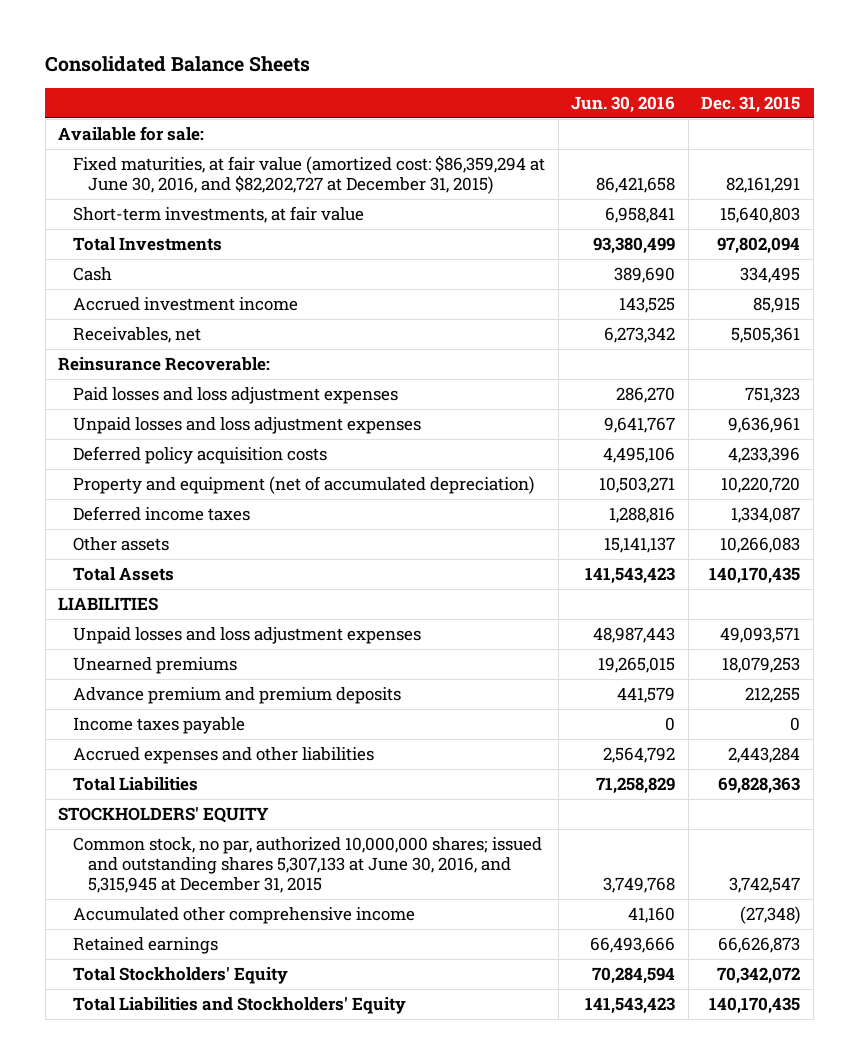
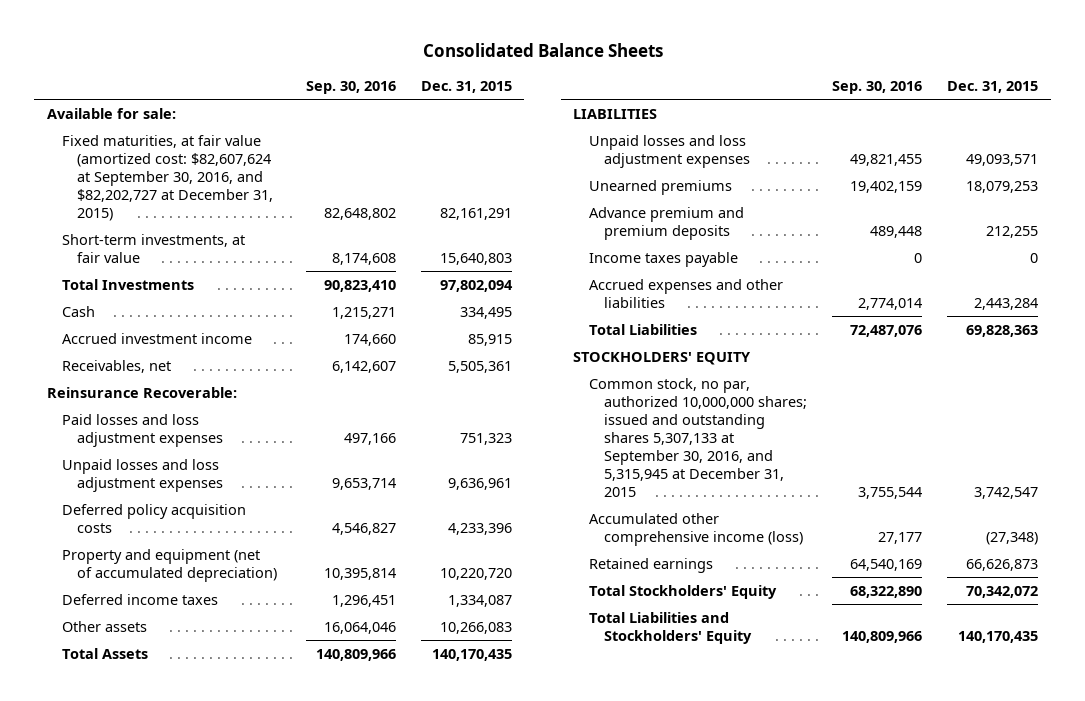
- | Jun. 30, 2016 | Dec. 31, 2015
+ | Sep. 30, 2016 | Dec. 31, 2015
- Fixed maturities, at fair value (amortized cost: $86,359,294 at June 30, 2016, and $82,202,727 at December 31, 2015) | 86,421,658 | 82,161,291
+ Fixed maturities, at fair value (amortized cost: $82,607,624 at September 30, 2016, and $82,202,727 at December 31, 2015) | 82,648,802 | 82,161,291
- Common stock, no par, authorized 10,000,000 shares; issued and outstanding shares 5,307,133 at June 30, 2016, and 5,315,945 at December 31, 2015 | 3,749,768 | 3,742,547
- Accumulated other comprehensive income | 41,160 | (27,348)
+ Common stock, no par, authorized 10,000,000 shares; issued and outstanding shares 5,307,133 at September 30, 2016, and 5,315,945 at December 31, 2015 | 3,755,544 | 3,742,547
+ Accumulated other comprehensive income (loss) | 27,177 | (27,348)

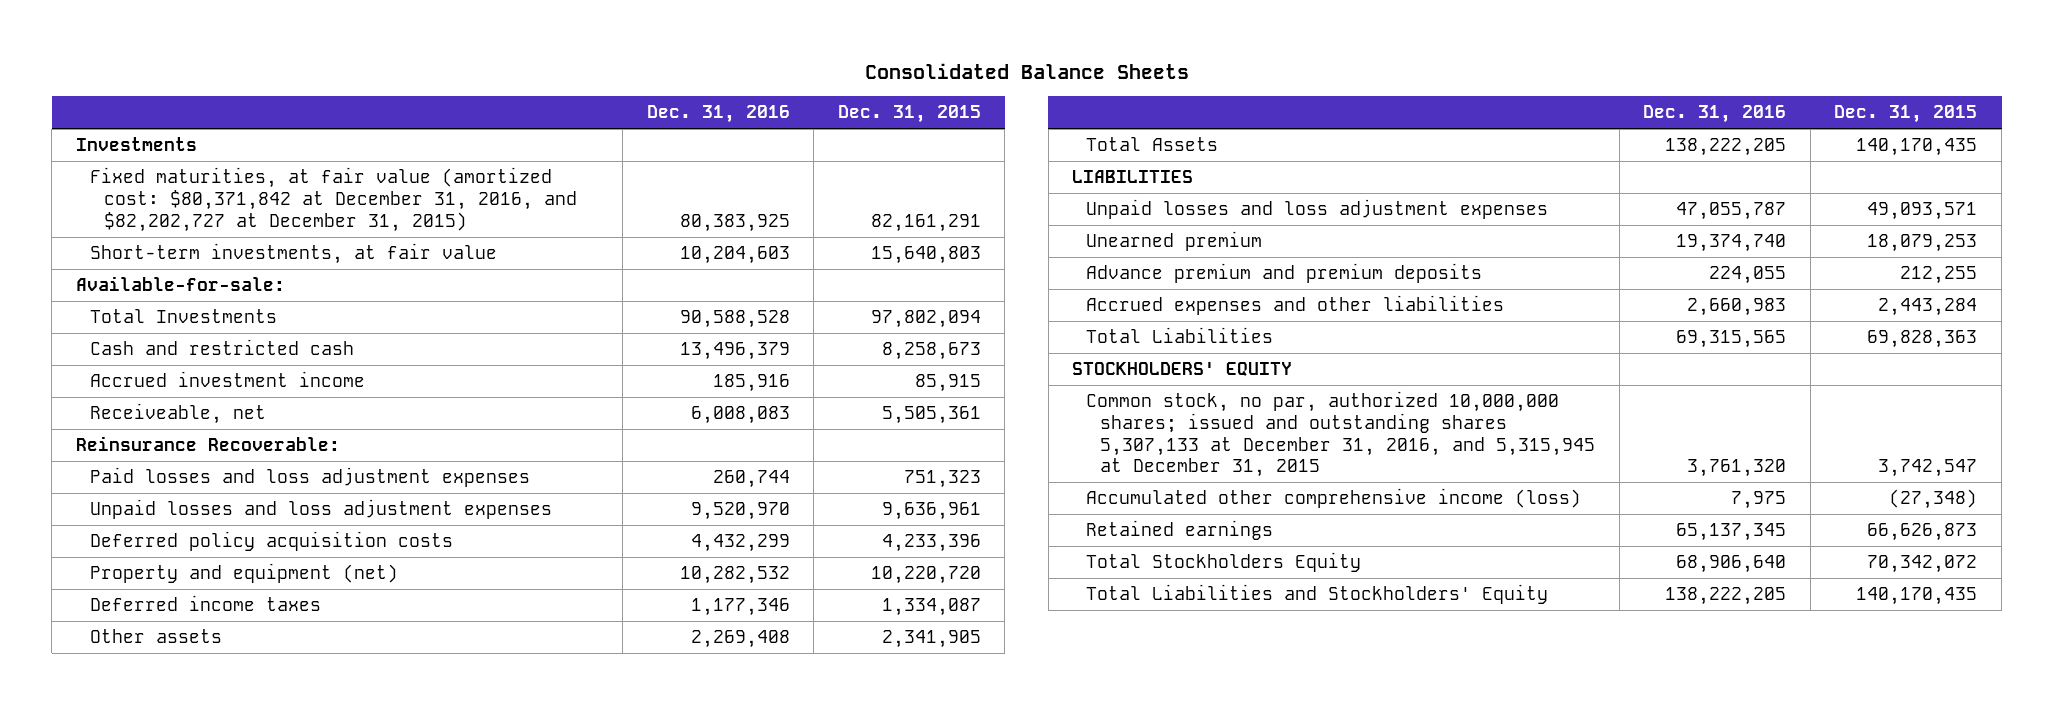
- | Sep. 30, 2016 | Dec. 31, 2015
+ | Dec. 31, 2016 | Dec. 31, 2015
- Available for sale:
- Fixed maturities, at fair value (amortized cost: $82,607,624 at September 30, 2016, and $82,202,727 at December 31, 2015) | 82,648,802 | 82,161,291
+ Investments
+ Fixed maturities, at fair value (amortized cost: $80,371,842 at December 31, 2016, and $82,202,727 at December 31, 2015) | 80,383,925 | 82,161,291
+ Available-for-sale:
- Cash | 1,215,271 | 334,495
+ Cash and restricted cash | 13,496,379 | 8,258,673
- Receivables, net | 6,142,607 | 5,505,361
+ Receiveable, net | 6,008,083 | 5,505,361
- Property and equipment (net of accumulated depreciation) | 10,395,814 | 10,220,720
+ Property and equipment (net) | 10,282,532 | 10,220,720
- Other assets | 16,064,046 | 10,266,083
+ Other assets | 2,269,408 | 2,341,905
- Unearned premiums | 19,402,159 | 18,079,253
+ Unearned premium | 19,374,740 | 18,079,253
- Income taxes payable | 0 | 0
- Common stock, no par, authorized 10,000,000 shares; issued and outstanding shares 5,307,133 at September 30, 2016, and 5,315,945 at December 31, 2015 | 3,755,544 | 3,742,547
+ Common stock, no par, authorized 10,000,000 shares; issued and outstanding shares 5,307,133 at December 31, 2016, and 5,315,945 at December 31, 2015 | 3,761,320 | 3,742,547
- Total Stockholders' Equity | 68,322,890 | 70,342,072
+ Total Stockholders Equity | 68,906,640 | 70,342,072

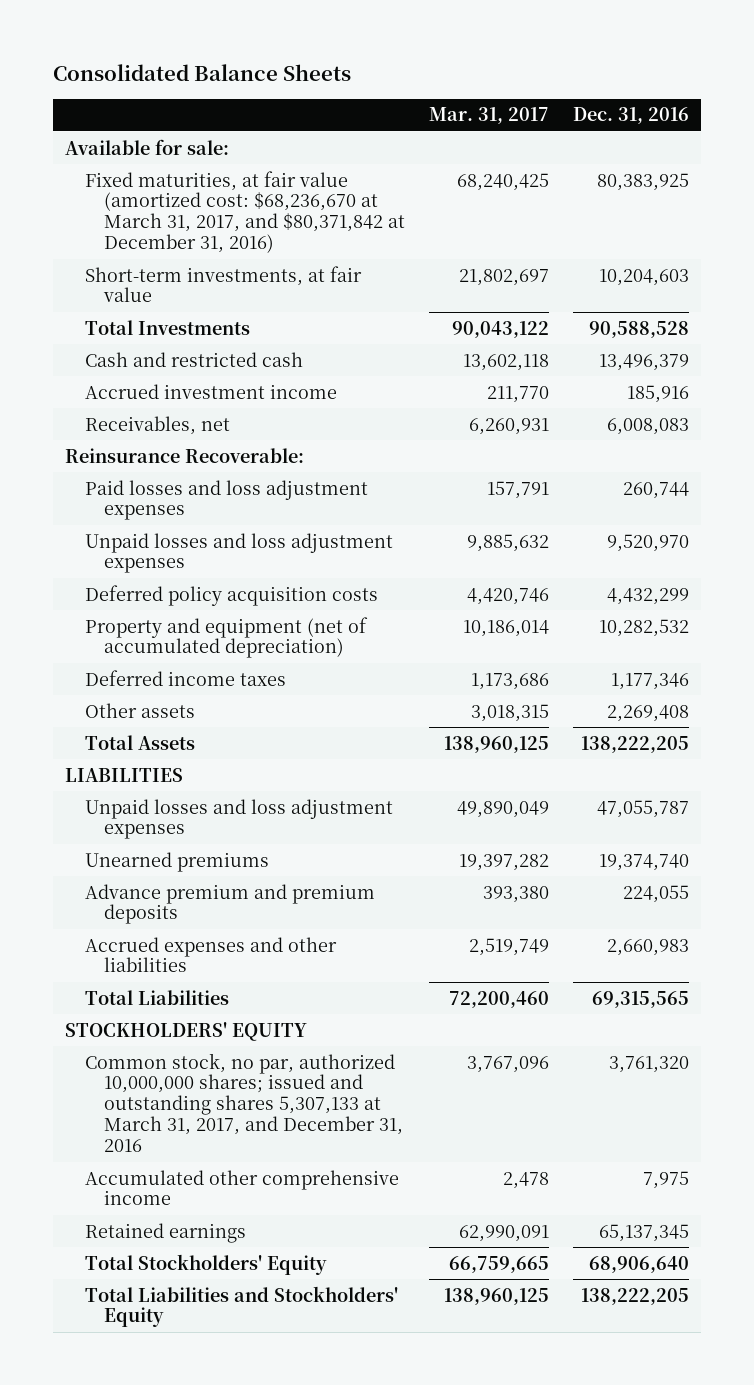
- | Dec. 31, 2016 | Dec. 31, 2015
+ | Mar. 31, 2017 | Dec. 31, 2016
- Investments
- Fixed maturities, at fair value (amortized cost: $80,371,842 at December 31, 2016, and $82,202,727 at December 31, 2015) | 80,383,925 | 82,161,291
+ Available for sale:
+ Fixed maturities, at fair value (amortized cost: $68,236,670 at March 31, 2017, and $80,371,842 at December 31, 2016) | 68,240,425 | 80,383,925
- Available-for-sale:
- Receiveable, net | 6,008,083 | 5,505,361
+ Receivables, net | 6,260,931 | 6,008,083
- Property and equipment (net) | 10,282,532 | 10,220,720
+ Property and equipment (net of accumulated depreciation) | 10,186,014 | 10,282,532
- Unearned premium | 19,374,740 | 18,079,253
+ Unearned premiums | 19,397,282 | 19,374,740
- Common stock, no par, authorized 10,000,000 shares; issued and outstanding shares 5,307,133 at December 31, 2016, and 5,315,945 at December 31, 2015 | 3,761,320 | 3,742,547
- Accumulated other comprehensive income (loss) | 7,975 | (27,348)
+ Common stock, no par, authorized 10,000,000 shares; issued and outstanding shares 5,307,133 at March 31, 2017, and December 31, 2016 | 3,767,096 | 3,761,320
+ Accumulated other comprehensive income | 2,478 | 7,975
- Total Stockholders Equity | 68,906,640 | 70,342,072
+ Total Stockholders' Equity | 66,759,665 | 68,906,640

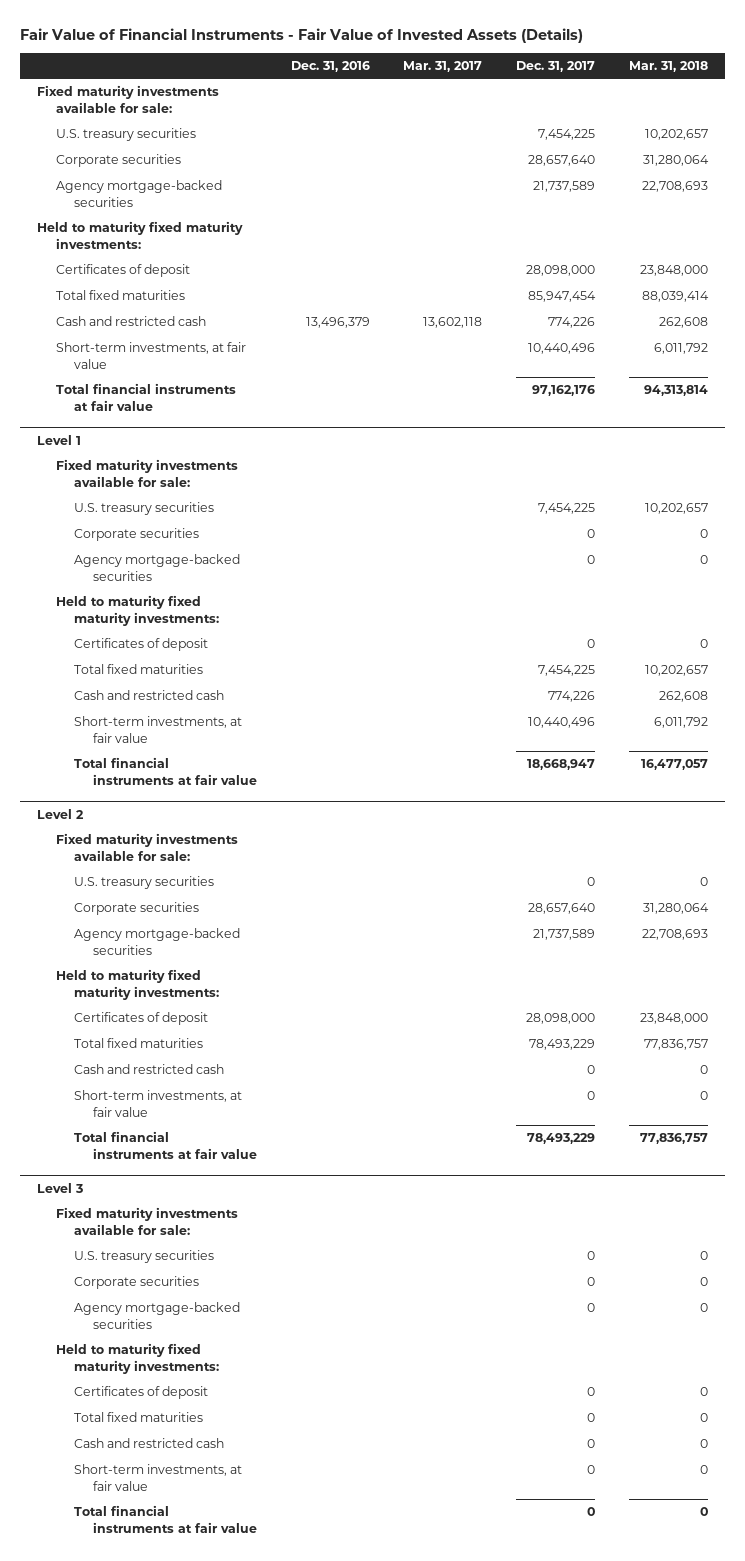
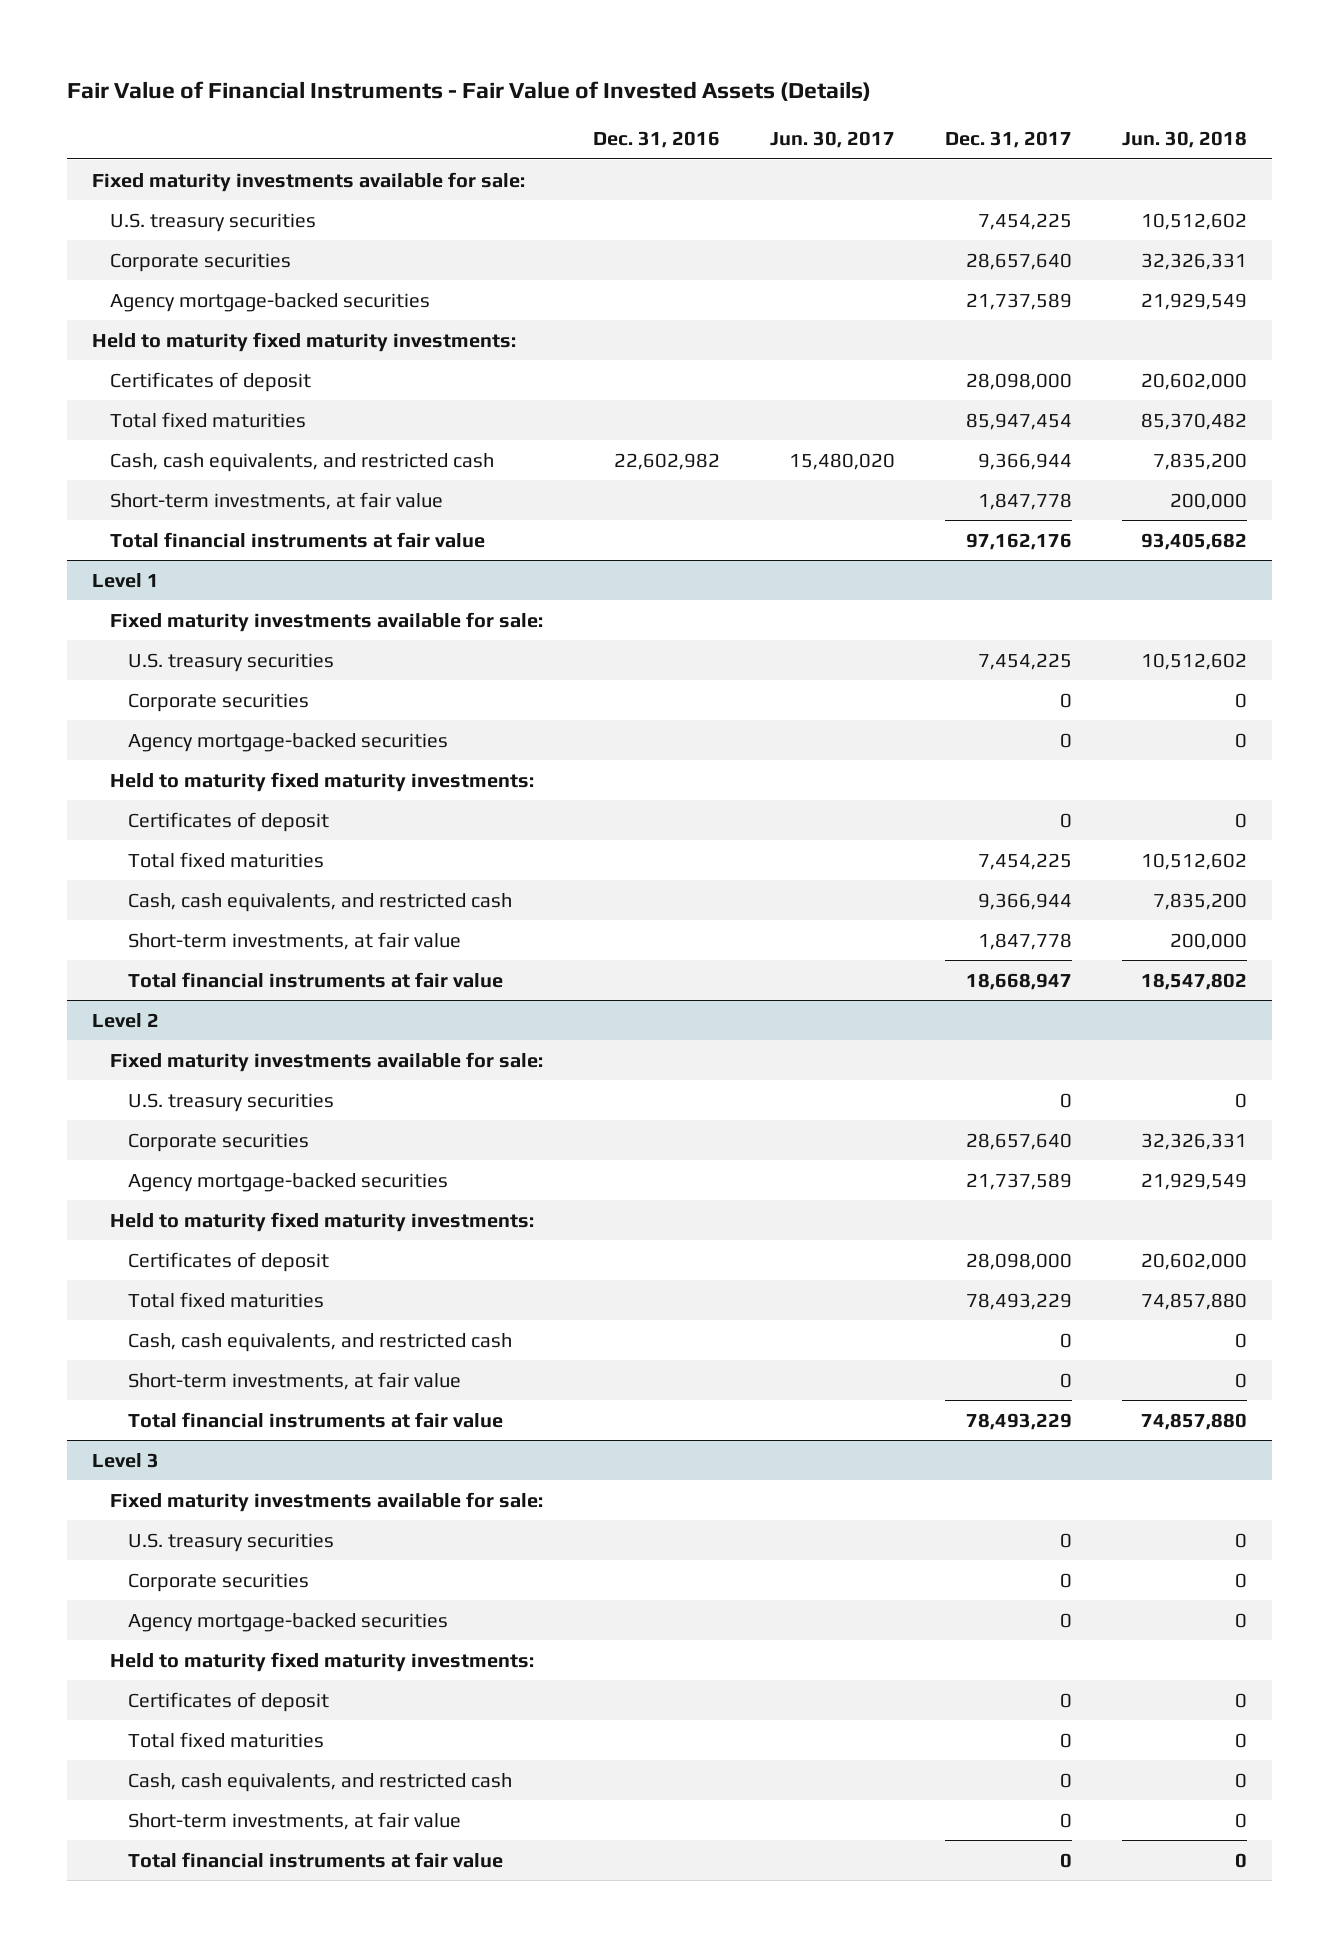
- | Dec. 31, 2016 | Mar. 31, 2017 | Dec. 31, 2017 | Mar. 31, 2018
+ | Dec. 31, 2016 | Jun. 30, 2017 | Dec. 31, 2017 | Jun. 30, 2018
- Cash and restricted cash | 13,496,379 | 13,602,118 | 774,226 | 262,608
- Short-term investments, at fair value | | | 10,440,496 | 6,011,792
+ Cash, cash equivalents, and restricted cash | 22,602,982 | 15,480,020 | 9,366,944 | 7,835,200
+ Short-term investments, at fair value | | | 1,847,778 | 200,000
@ Level 1
- Cash and restricted cash | | | 774,226 | 262,608
- Short-term investments, at fair value | | | 10,440,496 | 6,011,792
+ Cash, cash equivalents, and restricted cash | | | 9,366,944 | 7,835,200
+ Short-term investments, at fair value | | | 1,847,778 | 200,000
@ Level 2
- Cash and restricted cash | | | 0 | 0
+ Cash, cash equivalents, and restricted cash | | | 0 | 0
@ Level 3
- Cash and restricted cash | | | 0 | 0
+ Cash, cash equivalents, and restricted cash | | | 0 | 0

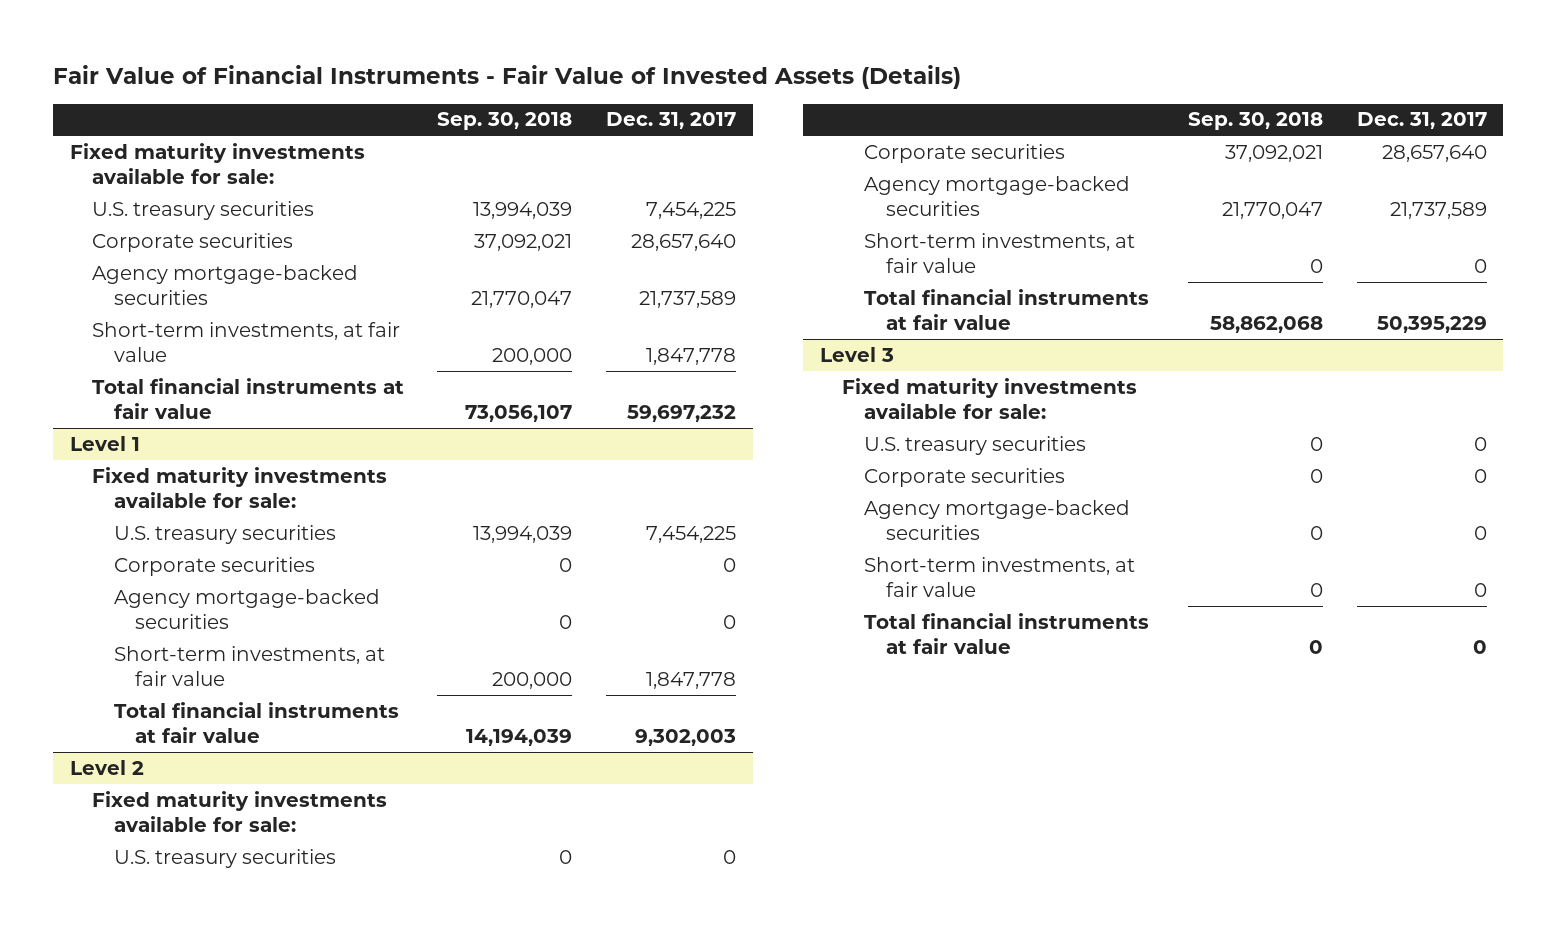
- | Dec. 31, 2016 | Jun. 30, 2017 | Dec. 31, 2017 | Jun. 30, 2018
+ | Sep. 30, 2018 | Dec. 31, 2017
- Held to maturity fixed maturity investments:
- Certificates of deposit | | | 28,098,000 | 20,602,000
- Total fixed maturities | | | 85,947,454 | 85,370,482
- Cash, cash equivalents, and restricted cash | 22,602,982 | 15,480,020 | 9,366,944 | 7,835,200
- Total financial instruments at fair value | | | 97,162,176 | 93,405,682
+ Total financial instruments at fair value | 73,056,107 | 59,697,232
@ Level 1
- Held to maturity fixed maturity investments:
- Certificates of deposit | | | 0 | 0
- Total fixed maturities | | | 7,454,225 | 10,512,602
- Cash, cash equivalents, and restricted cash | | | 9,366,944 | 7,835,200
- Total financial instruments at fair value | | | 18,668,947 | 18,547,802
+ Total financial instruments at fair value | 14,194,039 | 9,302,003
@ Level 2
- Held to maturity fixed maturity investments:
- Certificates of deposit | | | 28,098,000 | 20,602,000
- Total fixed maturities | | | 78,493,229 | 74,857,880
- Cash, cash equivalents, and restricted cash | | | 0 | 0
- Total financial instruments at fair value | | | 78,493,229 | 74,857,880
+ Total financial instruments at fair value | 58,862,068 | 50,395,229
@ Level 3
- Held to maturity fixed maturity investments:
- Certificates of deposit | | | 0 | 0
- Total fixed maturities | | | 0 | 0
- Cash, cash equivalents, and restricted cash | | | 0 | 0

